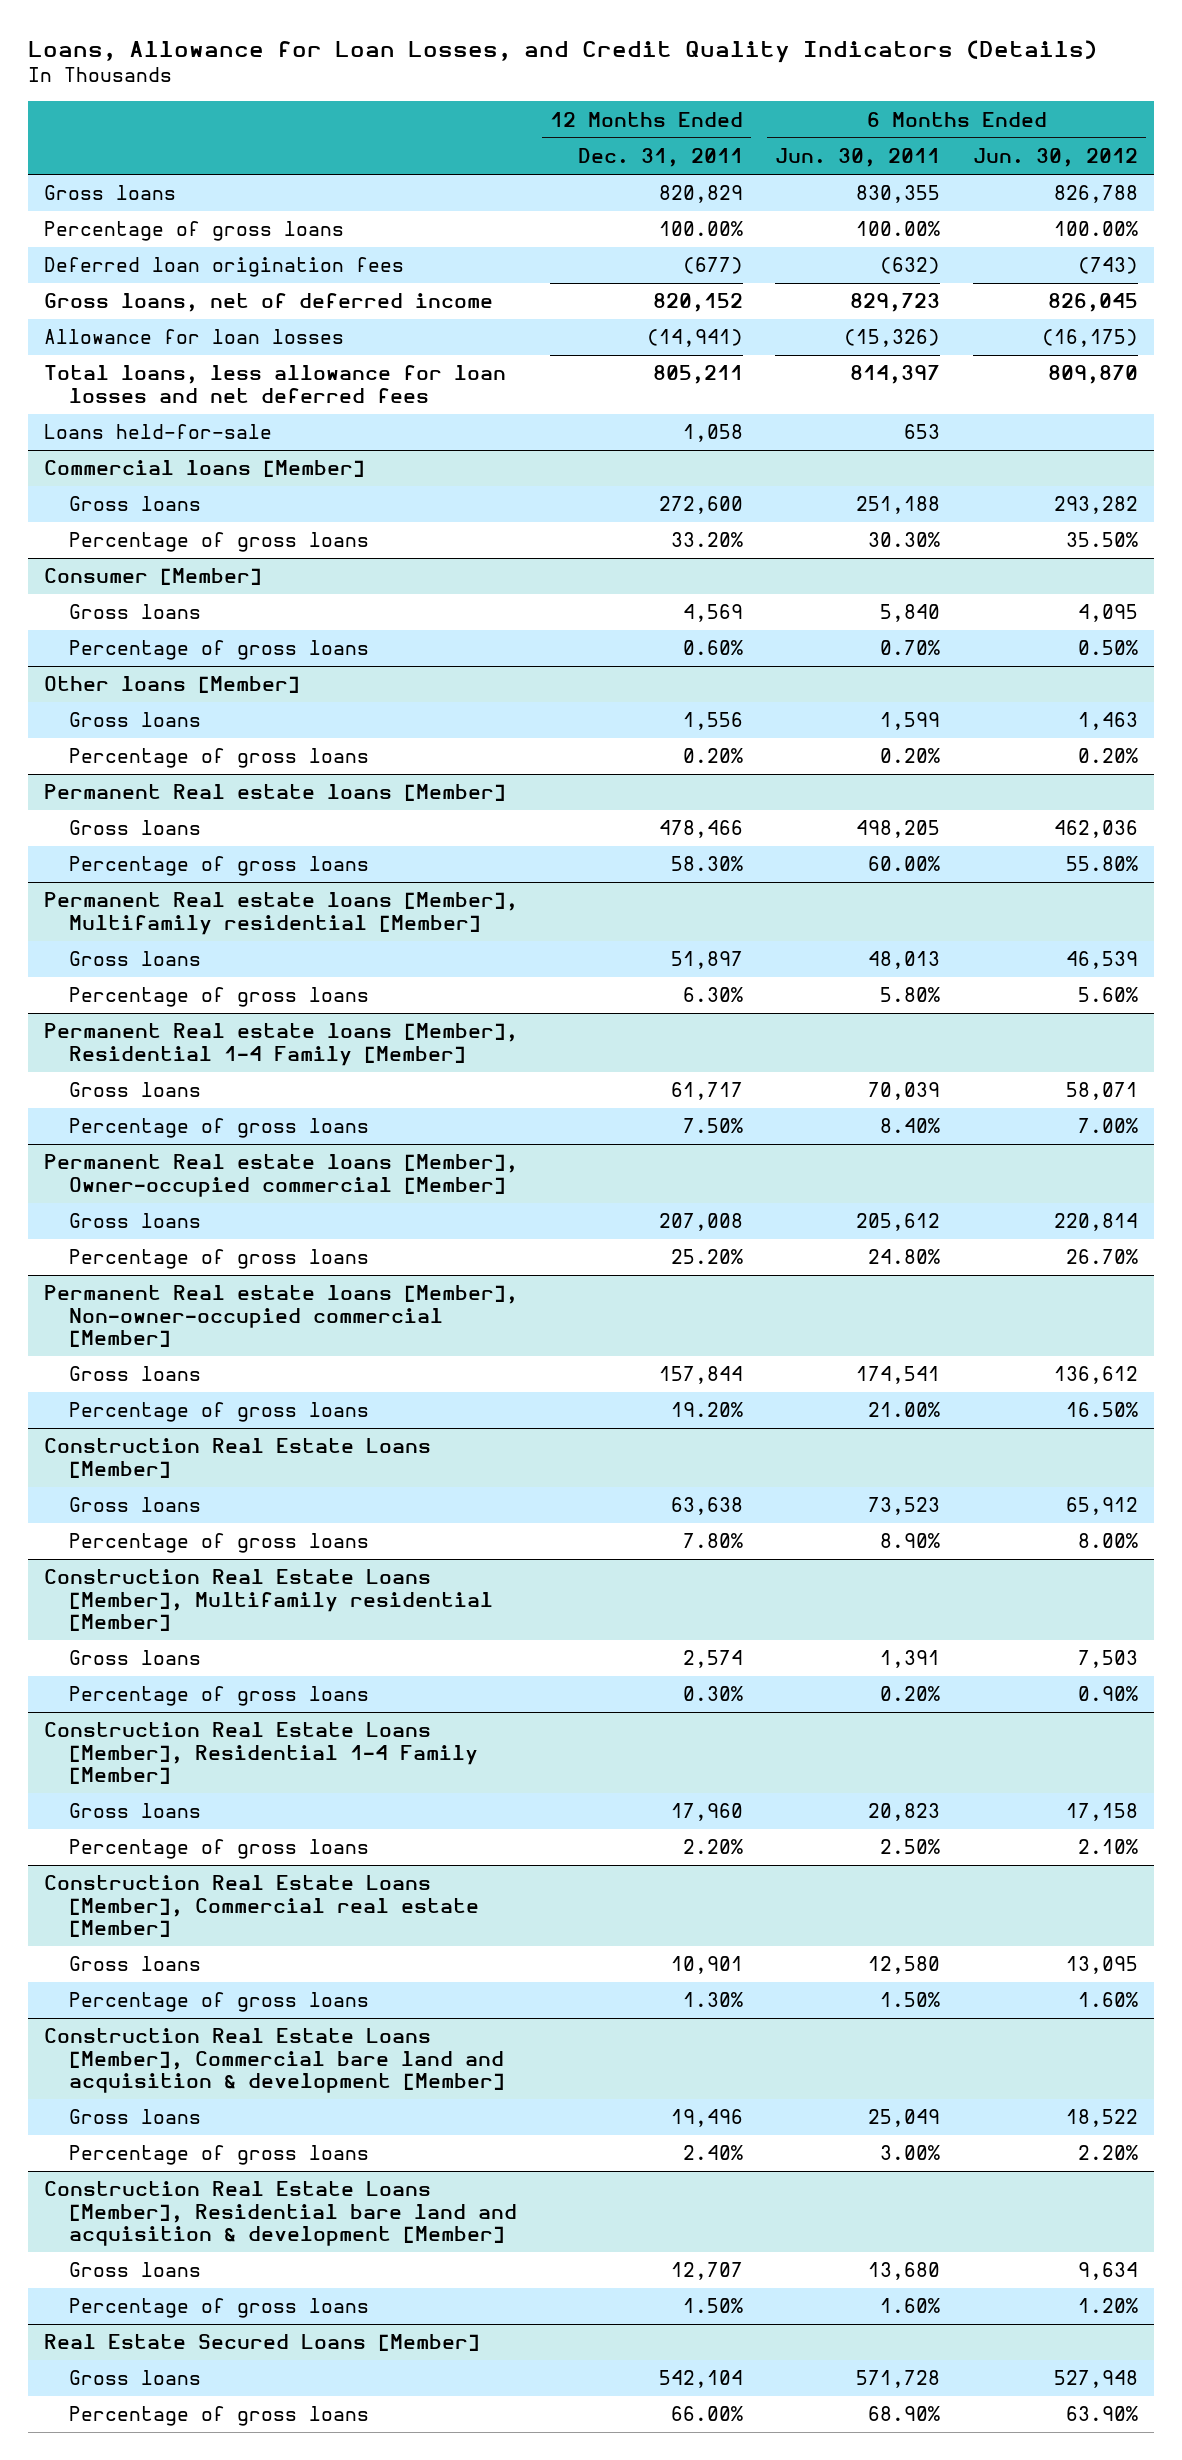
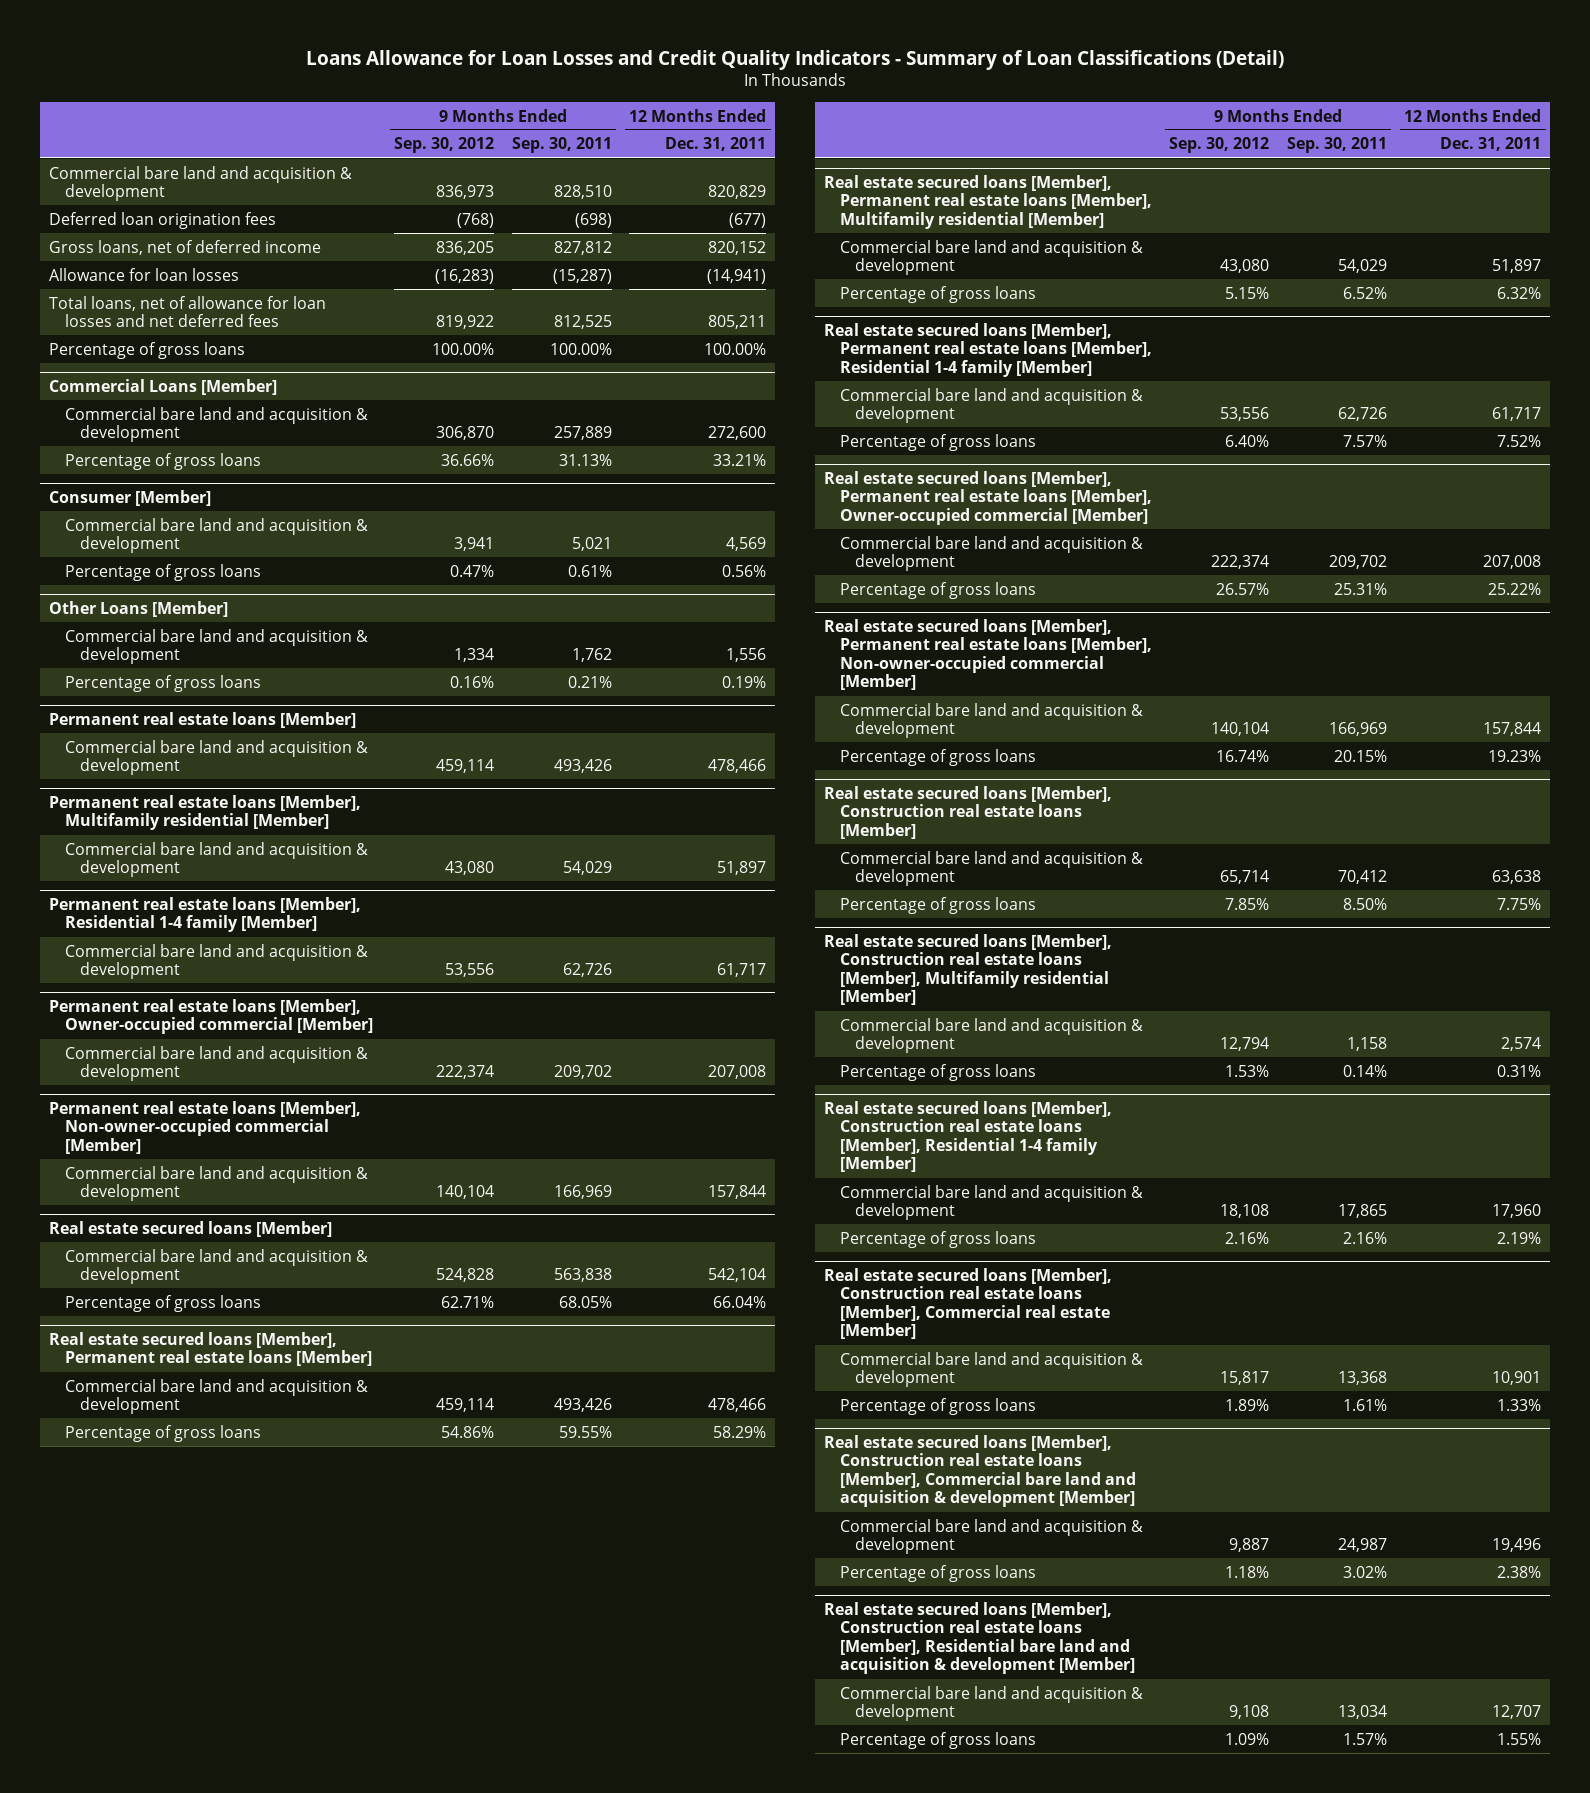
- Loans, Allowance for Loan Losses, and Credit Quality Indicators (Details)
+ Loans Allowance for Loan Losses and Credit Quality Indicators - Summary of Loan Classifications (Detail)
- | 12 Months Ended Dec. 31, 2011 | 6 Months Ended Jun. 30, 2011 | 6 Months Ended Jun. 30, 2012
+ | 9 Months Ended Sep. 30, 2012 | 9 Months Ended Sep. 30, 2011 | 12 Months Ended Dec. 31, 2011
- Gross loans | 820,829 | 830,355 | 826,788
+ Commercial bare land and acquisition & development | 836,973 | 828,510 | 820,829
- Total loans, less allowance for loan losses and net deferred fees | 805,211 | 814,397 | 809,870
- Loans held-for-sale | 1,058 | 653 |
- Commercial loans [Member]
- Gross loans | 272,600 | 251,188 | 293,282
- Percentage of gross loans | 33.20% | 30.30% | 35.50%
+ Total loans, net of allowance for loan losses and net deferred fees | 819,922 | 812,525 | 805,211
moved down: Percentage of gross loans | 100.00% | 100.00% | 100.00%
+ Commercial Loans [Member]
+ Commercial bare land and acquisition & development | 306,870 | 257,889 | 272,600
+ Percentage of gross loans | 36.66% | 31.13% | 33.21%
@ Consumer [Member]
- Gross loans | 4,569 | 5,840 | 4,095
- Percentage of gross loans | 0.60% | 0.70% | 0.50%
- Other loans [Member]
- Gross loans | 1,556 | 1,599 | 1,463
- Percentage of gross loans | 0.20% | 0.20% | 0.20%
- Permanent Real estate loans [Member]
- Gross loans | 478,466 | 498,205 | 462,036
- Percentage of gross loans | 58.30% | 60.00% | 55.80%
- Permanent Real estate loans [Member], Multifamily residential [Member]
- Gross loans | 51,897 | 48,013 | 46,539
- Percentage of gross loans | 6.30% | 5.80% | 5.60%
- Permanent Real estate loans [Member], Residential 1-4 Family [Member]
- Gross loans | 61,717 | 70,039 | 58,071
- Percentage of gross loans | 7.50% | 8.40% | 7.00%
- Permanent Real estate loans [Member], Owner-occupied commercial [Member]
- Gross loans | 207,008 | 205,612 | 220,814
- Percentage of gross loans | 25.20% | 24.80% | 26.70%
- Permanent Real estate loans [Member], Non-owner-occupied commercial [Member]
- Gross loans | 157,844 | 174,541 | 136,612
- Percentage of gross loans | 19.20% | 21.00% | 16.50%
- Construction Real Estate Loans [Member]
- Gross loans | 63,638 | 73,523 | 65,912
- Percentage of gross loans | 7.80% | 8.90% | 8.00%
- Construction Real Estate Loans [Member], Multifamily residential [Member]
- Gross loans | 2,574 | 1,391 | 7,503
- Percentage of gross loans | 0.30% | 0.20% | 0.90%
- Construction Real Estate Loans [Member], Residential 1-4 Family [Member]
- Gross loans | 17,960 | 20,823 | 17,158
- Percentage of gross loans | 2.20% | 2.50% | 2.10%
- Construction Real Estate Loans [Member], Commercial real estate [Member]
- Gross loans | 10,901 | 12,580 | 13,095
- Percentage of gross loans | 1.30% | 1.50% | 1.60%
- Construction Real Estate Loans [Member], Commercial bare land and acquisition & development [Member]
- Gross loans | 19,496 | 25,049 | 18,522
- Percentage of gross loans | 2.40% | 3.00% | 2.20%
- Construction Real Estate Loans [Member], Residential bare land and acquisition & development [Member]
- Gross loans | 12,707 | 13,680 | 9,634
- Percentage of gross loans | 1.50% | 1.60% | 1.20%
- Real Estate Secured Loans [Member]
- Gross loans | 542,104 | 571,728 | 527,948
- Percentage of gross loans | 66.00% | 68.90% | 63.90%
@ Consumer [Member]
+ Commercial bare land and acquisition & development | 3,941 | 5,021 | 4,569
+ Percentage of gross loans | 0.47% | 0.61% | 0.56%
+ Other Loans [Member]
+ Commercial bare land and acquisition & development | 1,334 | 1,762 | 1,556
+ Percentage of gross loans | 0.16% | 0.21% | 0.19%
+ Permanent real estate loans [Member]
+ Commercial bare land and acquisition & development | 459,114 | 493,426 | 478,466
+ Permanent real estate loans [Member], Multifamily residential [Member]
+ Commercial bare land and acquisition & development | 43,080 | 54,029 | 51,897
+ Permanent real estate loans [Member], Residential 1-4 family [Member]
+ Commercial bare land and acquisition & development | 53,556 | 62,726 | 61,717
+ Permanent real estate loans [Member], Owner-occupied commercial [Member]
+ Commercial bare land and acquisition & development | 222,374 | 209,702 | 207,008
+ Permanent real estate loans [Member], Non-owner-occupied commercial [Member]
+ Commercial bare land and acquisition & development | 140,104 | 166,969 | 157,844
+ Real estate secured loans [Member]
+ Commercial bare land and acquisition & development | 524,828 | 563,838 | 542,104
+ Percentage of gross loans | 62.71% | 68.05% | 66.04%
+ Real estate secured loans [Member], Permanent real estate loans [Member]
+ Commercial bare land and acquisition & development | 459,114 | 493,426 | 478,466
+ Percentage of gross loans | 54.86% | 59.55% | 58.29%
+ Real estate secured loans [Member], Permanent real estate loans [Member], Multifamily residential [Member]
+ Commercial bare land and acquisition & development | 43,080 | 54,029 | 51,897
+ Percentage of gross loans | 5.15% | 6.52% | 6.32%
+ Real estate secured loans [Member], Permanent real estate loans [Member], Residential 1-4 family [Member]
+ Commercial bare land and acquisition & development | 53,556 | 62,726 | 61,717
+ Percentage of gross loans | 6.40% | 7.57% | 7.52%
+ Real estate secured loans [Member], Permanent real estate loans [Member], Owner-occupied commercial [Member]
+ Commercial bare land and acquisition & development | 222,374 | 209,702 | 207,008
+ Percentage of gross loans | 26.57% | 25.31% | 25.22%
+ Real estate secured loans [Member], Permanent real estate loans [Member], Non-owner-occupied commercial [Member]
+ Commercial bare land and acquisition & development | 140,104 | 166,969 | 157,844
+ Percentage of gross loans | 16.74% | 20.15% | 19.23%
+ Real estate secured loans [Member], Construction real estate loans [Member]
+ Commercial bare land and acquisition & development | 65,714 | 70,412 | 63,638
+ Percentage of gross loans | 7.85% | 8.50% | 7.75%
+ Real estate secured loans [Member], Construction real estate loans [Member], Multifamily residential [Member]
+ Commercial bare land and acquisition & development | 12,794 | 1,158 | 2,574
+ Percentage of gross loans | 1.53% | 0.14% | 0.31%
+ Real estate secured loans [Member], Construction real estate loans [Member], Residential 1-4 family [Member]
+ Commercial bare land and acquisition & development | 18,108 | 17,865 | 17,960
+ Percentage of gross loans | 2.16% | 2.16% | 2.19%
+ Real estate secured loans [Member], Construction real estate loans [Member], Commercial real estate [Member]
+ Commercial bare land and acquisition & development | 15,817 | 13,368 | 10,901
+ Percentage of gross loans | 1.89% | 1.61% | 1.33%
+ Real estate secured loans [Member], Construction real estate loans [Member], Commercial bare land and acquisition & development [Member]
+ Commercial bare land and acquisition & development | 9,887 | 24,987 | 19,496
+ Percentage of gross loans | 1.18% | 3.02% | 2.38%
+ Real estate secured loans [Member], Construction real estate loans [Member], Residential bare land and acquisition & development [Member]
+ Commercial bare land and acquisition & development | 9,108 | 13,034 | 12,707
+ Percentage of gross loans | 1.09% | 1.57% | 1.55%

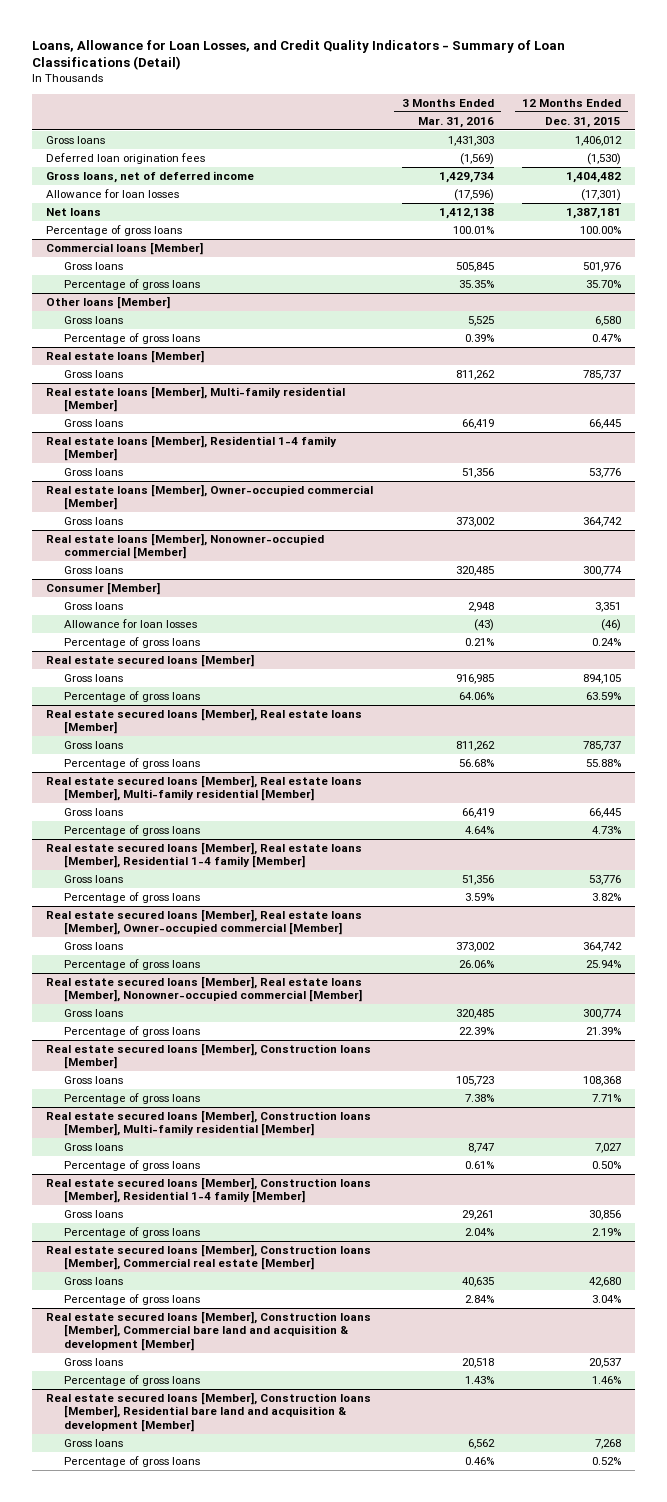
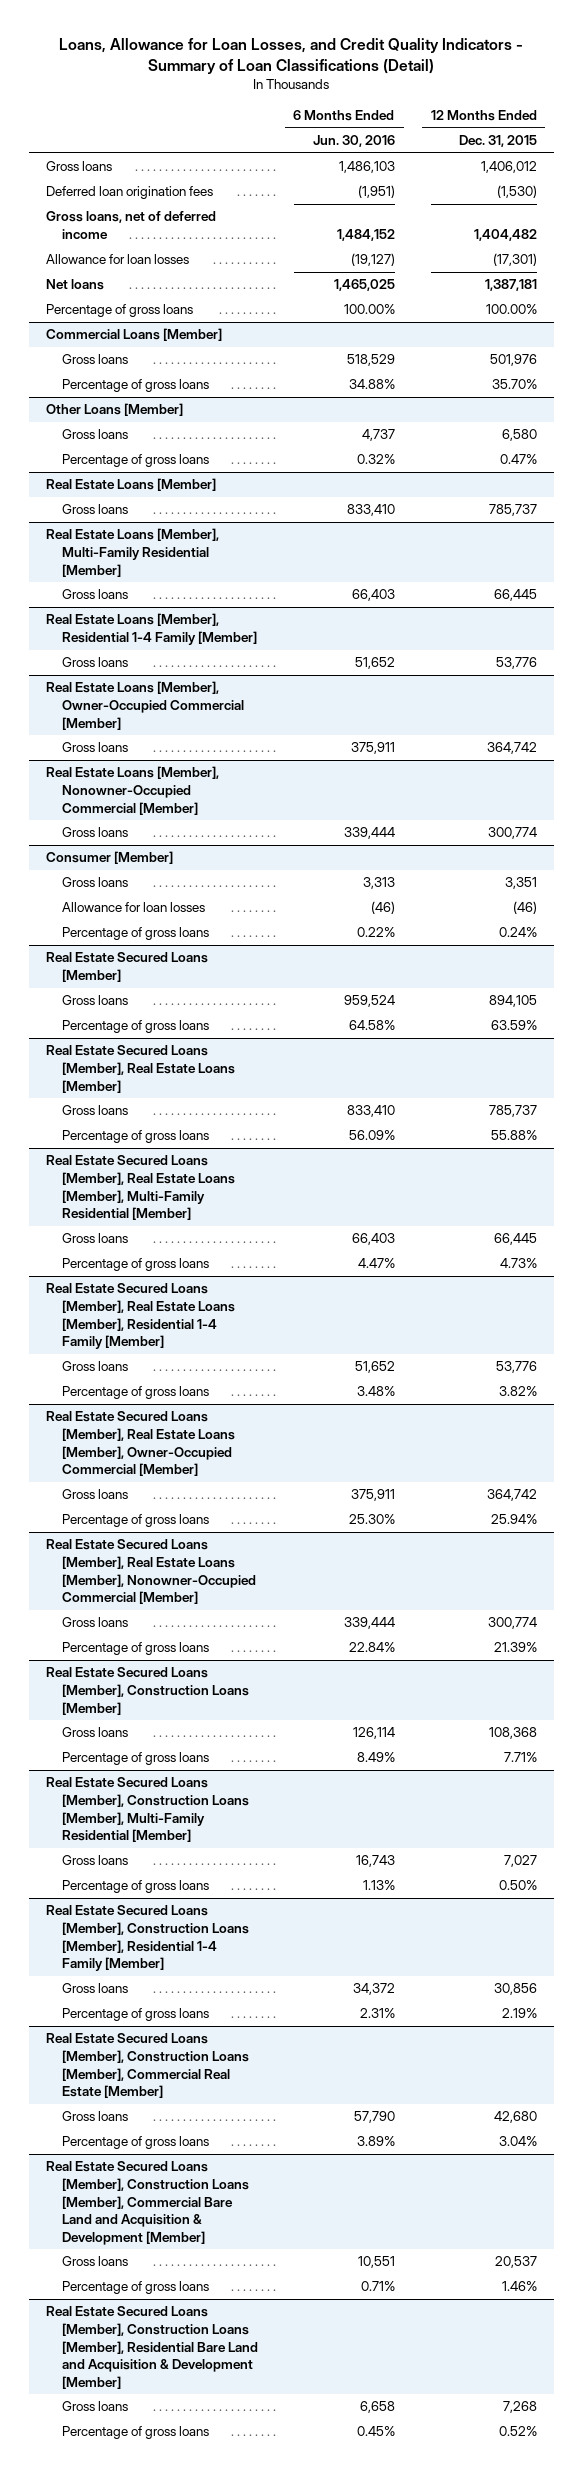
- | 3 Months Ended Mar. 31, 2016 | 12 Months Ended Dec. 31, 2015
+ | 6 Months Ended Jun. 30, 2016 | 12 Months Ended Dec. 31, 2015
- Commercial loans [Member]
+ Commercial Loans [Member]
- Other loans [Member]
+ Other Loans [Member]
- Real estate loans [Member]
+ Real Estate Loans [Member]
- Real estate loans [Member], Multi-family residential [Member]
+ Real Estate Loans [Member], Multi-Family Residential [Member]
- Real estate loans [Member], Residential 1-4 family [Member]
+ Real Estate Loans [Member], Residential 1-4 Family [Member]
- Real estate loans [Member], Owner-occupied commercial [Member]
+ Real Estate Loans [Member], Owner-Occupied Commercial [Member]
- Real estate loans [Member], Nonowner-occupied commercial [Member]
+ Real Estate Loans [Member], Nonowner-Occupied Commercial [Member]
- Real estate secured loans [Member]
+ Real Estate Secured Loans [Member]
- Real estate secured loans [Member], Real estate loans [Member]
+ Real Estate Secured Loans [Member], Real Estate Loans [Member]
- Real estate secured loans [Member], Real estate loans [Member], Multi-family residential [Member]
+ Real Estate Secured Loans [Member], Real Estate Loans [Member], Multi-Family Residential [Member]
- Real estate secured loans [Member], Real estate loans [Member], Residential 1-4 family [Member]
+ Real Estate Secured Loans [Member], Real Estate Loans [Member], Residential 1-4 Family [Member]
- Real estate secured loans [Member], Real estate loans [Member], Owner-occupied commercial [Member]
+ Real Estate Secured Loans [Member], Real Estate Loans [Member], Owner-Occupied Commercial [Member]
- Real estate secured loans [Member], Real estate loans [Member], Nonowner-occupied commercial [Member]
+ Real Estate Secured Loans [Member], Real Estate Loans [Member], Nonowner-Occupied Commercial [Member]
- Real estate secured loans [Member], Construction loans [Member]
+ Real Estate Secured Loans [Member], Construction Loans [Member]
- Real estate secured loans [Member], Construction loans [Member], Multi-family residential [Member]
+ Real Estate Secured Loans [Member], Construction Loans [Member], Multi-Family Residential [Member]
- Real estate secured loans [Member], Construction loans [Member], Residential 1-4 family [Member]
+ Real Estate Secured Loans [Member], Construction Loans [Member], Residential 1-4 Family [Member]
- Real estate secured loans [Member], Construction loans [Member], Commercial real estate [Member]
+ Real Estate Secured Loans [Member], Construction Loans [Member], Commercial Real Estate [Member]
- Real estate secured loans [Member], Construction loans [Member], Commercial bare land and acquisition & development [Member]
+ Real Estate Secured Loans [Member], Construction Loans [Member], Commercial Bare Land and Acquisition & Development [Member]
- Real estate secured loans [Member], Construction loans [Member], Residential bare land and acquisition & development [Member]
+ Real Estate Secured Loans [Member], Construction Loans [Member], Residential Bare Land and Acquisition & Development [Member]

